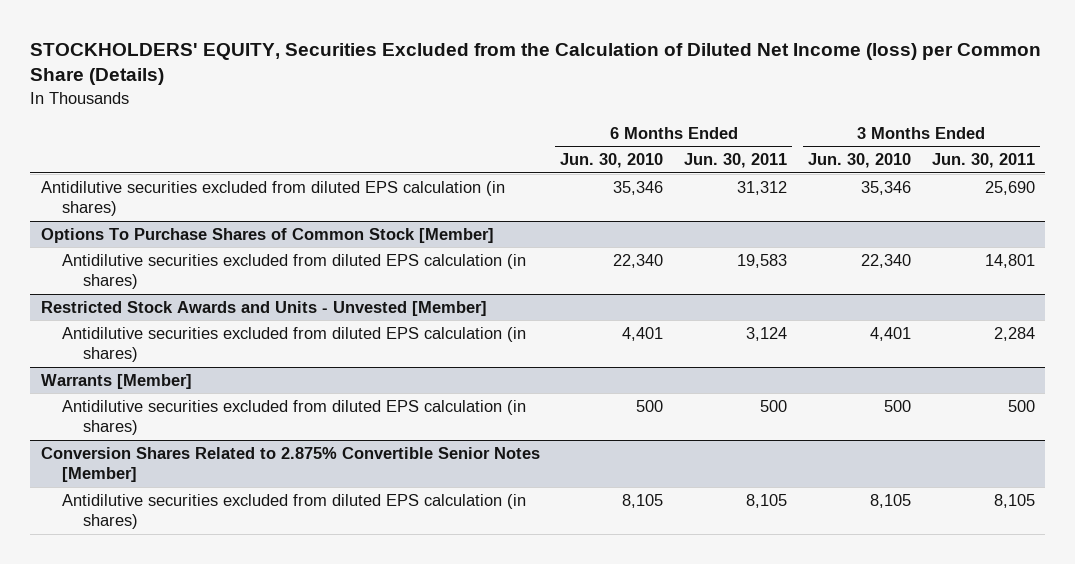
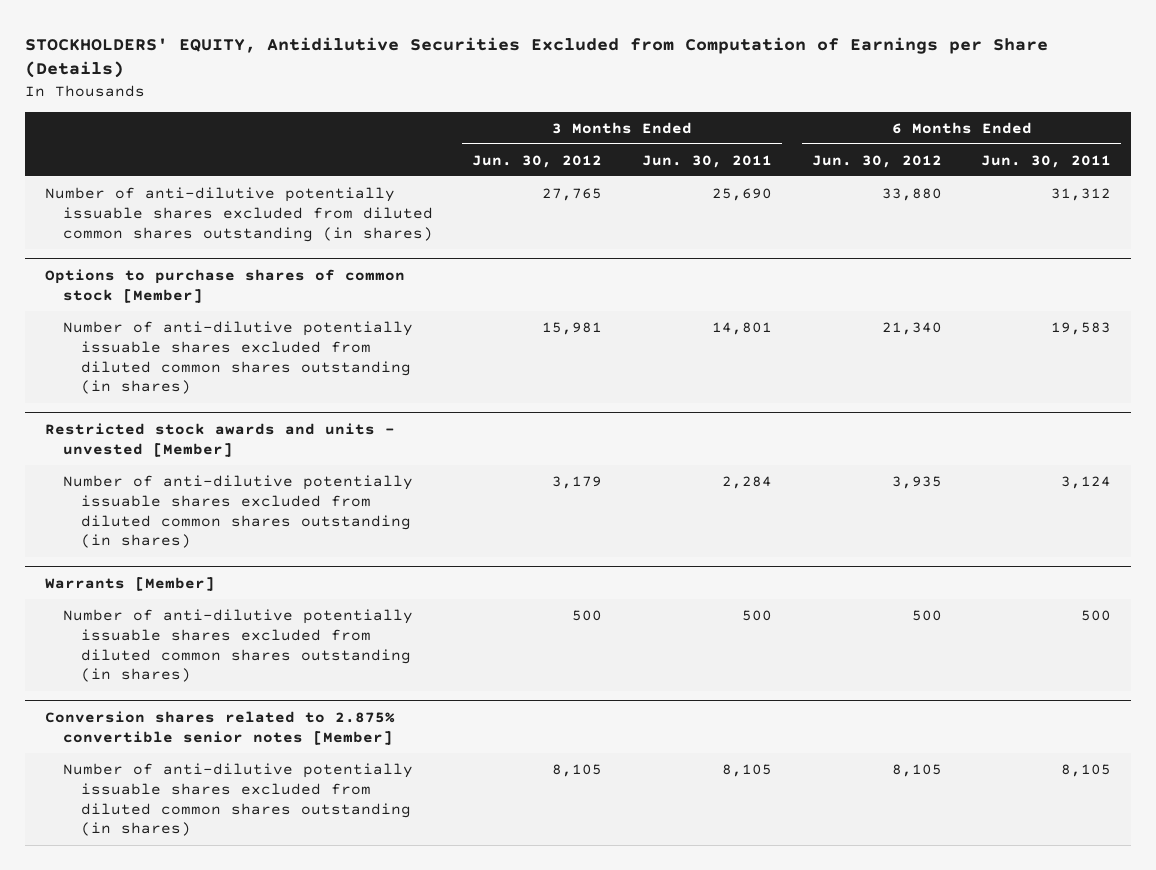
- STOCKHOLDERS' EQUITY, Securities Excluded from the Calculation of Diluted Net Income (loss) per Common Share (Details)
+ STOCKHOLDERS' EQUITY, Antidilutive Securities Excluded from Computation of Earnings per Share (Details)
- | 6 Months Ended Jun. 30, 2010 | 6 Months Ended Jun. 30, 2011 | 3 Months Ended Jun. 30, 2010 | 3 Months Ended Jun. 30, 2011
+ | 3 Months Ended Jun. 30, 2012 | 3 Months Ended Jun. 30, 2011 | 6 Months Ended Jun. 30, 2012 | 6 Months Ended Jun. 30, 2011
- Antidilutive securities excluded from diluted EPS calculation (in shares) | 35,346 | 31,312 | 35,346 | 25,690
- Options To Purchase Shares of Common Stock [Member]
- Antidilutive securities excluded from diluted EPS calculation (in shares) | 22,340 | 19,583 | 22,340 | 14,801
- Restricted Stock Awards and Units - Unvested [Member]
- Antidilutive securities excluded from diluted EPS calculation (in shares) | 4,401 | 3,124 | 4,401 | 2,284
+ Number of anti-dilutive potentially issuable shares excluded from diluted common shares outstanding (in shares) | 27,765 | 25,690 | 33,880 | 31,312
+ Options to purchase shares of common stock [Member]
+ Number of anti-dilutive potentially issuable shares excluded from diluted common shares outstanding (in shares) | 15,981 | 14,801 | 21,340 | 19,583
+ Restricted stock awards and units - unvested [Member]
+ Number of anti-dilutive potentially issuable shares excluded from diluted common shares outstanding (in shares) | 3,179 | 2,284 | 3,935 | 3,124
@ Warrants [Member]
- Antidilutive securities excluded from diluted EPS calculation (in shares) | 500 | 500 | 500 | 500
- Conversion Shares Related to 2.875% Convertible Senior Notes [Member]
- Antidilutive securities excluded from diluted EPS calculation (in shares) | 8,105 | 8,105 | 8,105 | 8,105
@ Warrants [Member]
+ Number of anti-dilutive potentially issuable shares excluded from diluted common shares outstanding (in shares) | 500 | 500 | 500 | 500
+ Conversion shares related to 2.875% convertible senior notes [Member]
+ Number of anti-dilutive potentially issuable shares excluded from diluted common shares outstanding (in shares) | 8,105 | 8,105 | 8,105 | 8,105

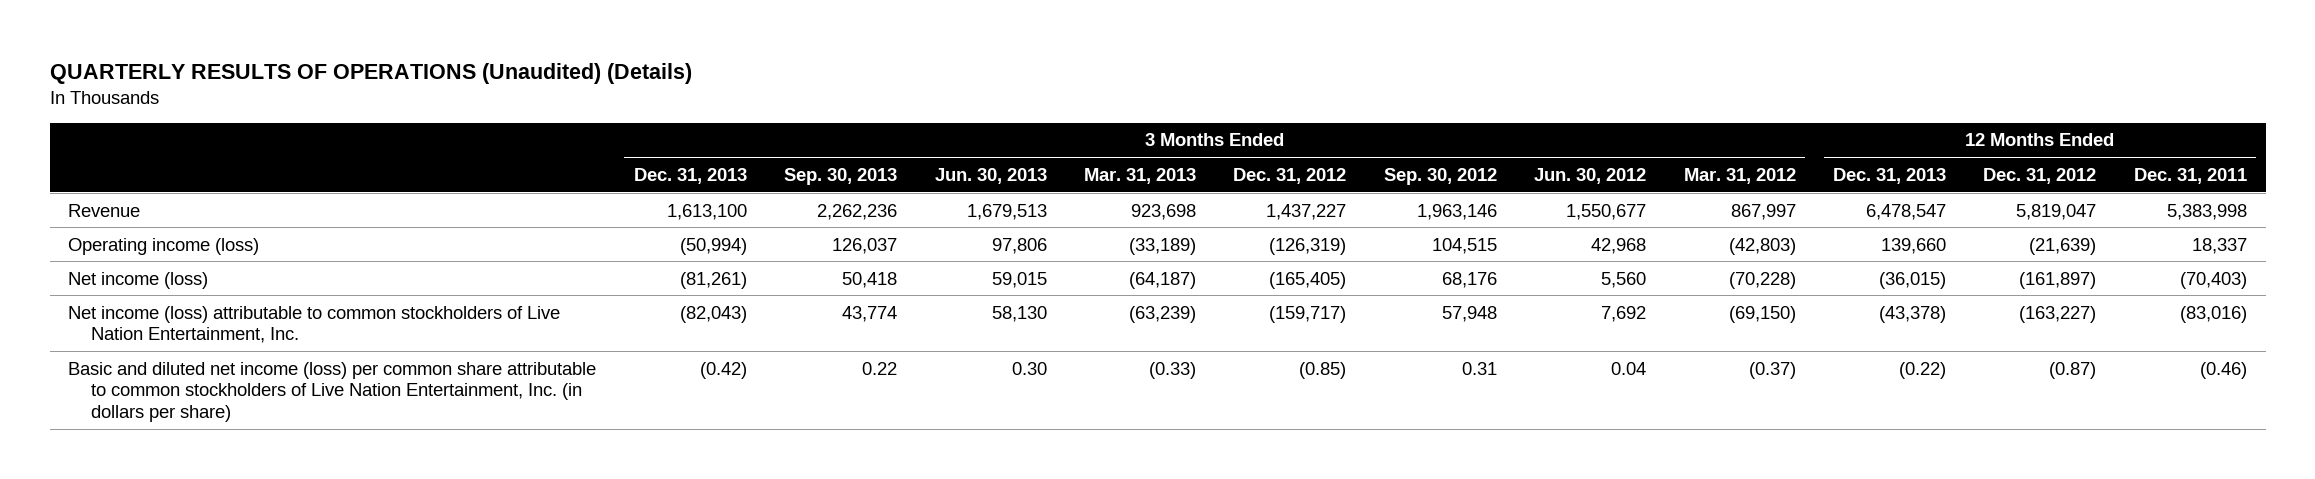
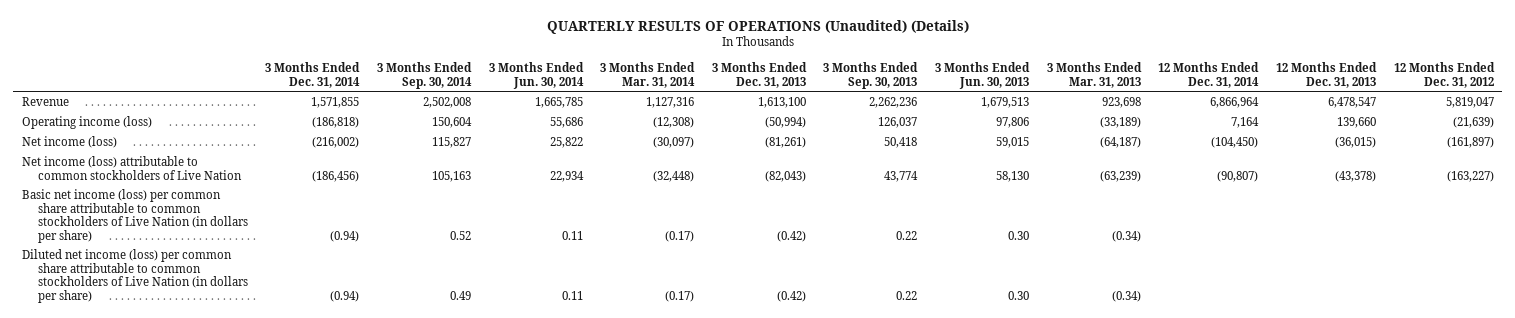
- | 3 Months Ended Dec. 31, 2013 | 3 Months Ended Sep. 30, 2013 | 3 Months Ended Jun. 30, 2013 | 3 Months Ended Mar. 31, 2013 | 3 Months Ended Dec. 31, 2012 | 3 Months Ended Sep. 30, 2012 | 3 Months Ended Jun. 30, 2012 | 3 Months Ended Mar. 31, 2012 | 12 Months Ended Dec. 31, 2013 | 12 Months Ended Dec. 31, 2012 | 12 Months Ended Dec. 31, 2011
+ | 3 Months Ended Dec. 31, 2014 | 3 Months Ended Sep. 30, 2014 | 3 Months Ended Jun. 30, 2014 | 3 Months Ended Mar. 31, 2014 | 3 Months Ended Dec. 31, 2013 | 3 Months Ended Sep. 30, 2013 | 3 Months Ended Jun. 30, 2013 | 3 Months Ended Mar. 31, 2013 | 12 Months Ended Dec. 31, 2014 | 12 Months Ended Dec. 31, 2013 | 12 Months Ended Dec. 31, 2012
- Net income (loss) attributable to common stockholders of Live Nation Entertainment, Inc. | (82,043) | 43,774 | 58,130 | (63,239) | (159,717) | 57,948 | 7,692 | (69,150) | (43,378) | (163,227) | (83,016)
- Basic and diluted net income (loss) per common share attributable to common stockholders of Live Nation Entertainment, Inc. (in dollars per share) | (0.42) | 0.22 | 0.30 | (0.33) | (0.85) | 0.31 | 0.04 | (0.37) | (0.22) | (0.87) | (0.46)
+ Net income (loss) attributable to common stockholders of Live Nation | (186,456) | 105,163 | 22,934 | (32,448) | (82,043) | 43,774 | 58,130 | (63,239) | (90,807) | (43,378) | (163,227)
+ Basic net income (loss) per common share attributable to common stockholders of Live Nation (in dollars per share) | (0.94) | 0.52 | 0.11 | (0.17) | (0.42) | 0.22 | 0.30 | (0.34) | | |
+ Diluted net income (loss) per common share attributable to common stockholders of Live Nation (in dollars per share) | (0.94) | 0.49 | 0.11 | (0.17) | (0.42) | 0.22 | 0.30 | (0.34) | | |

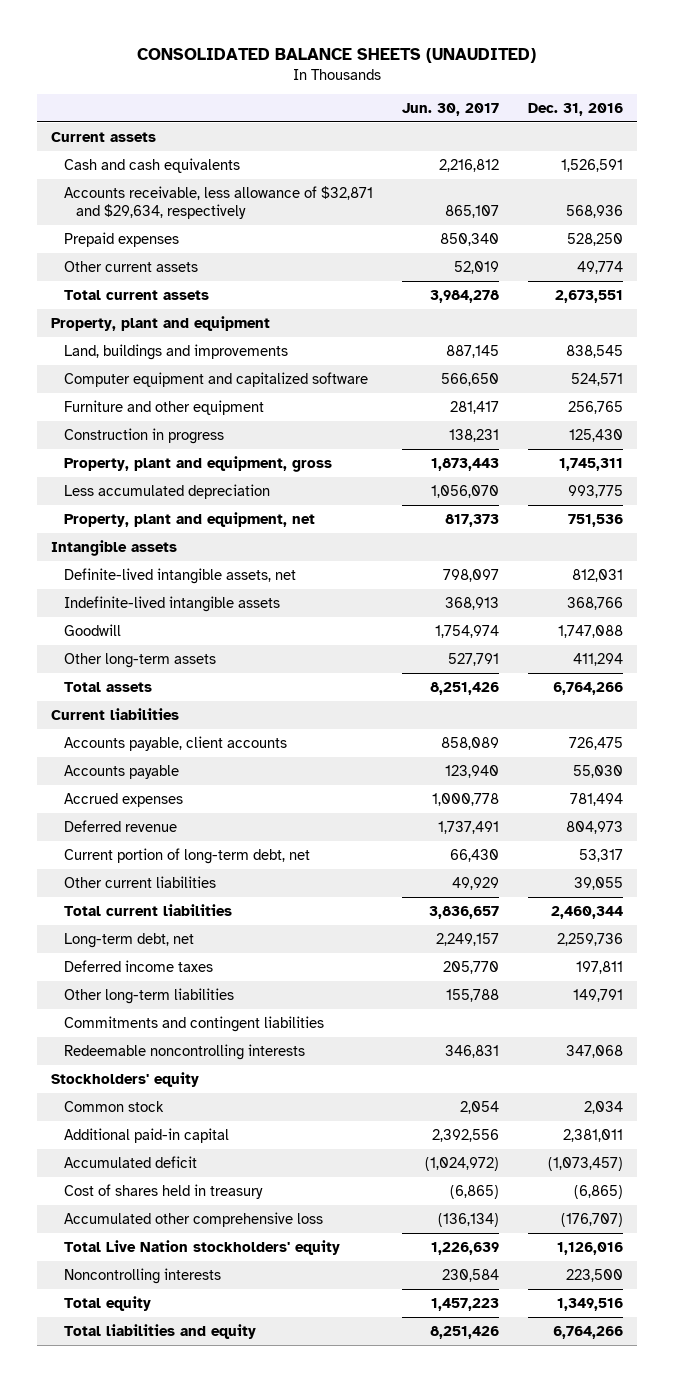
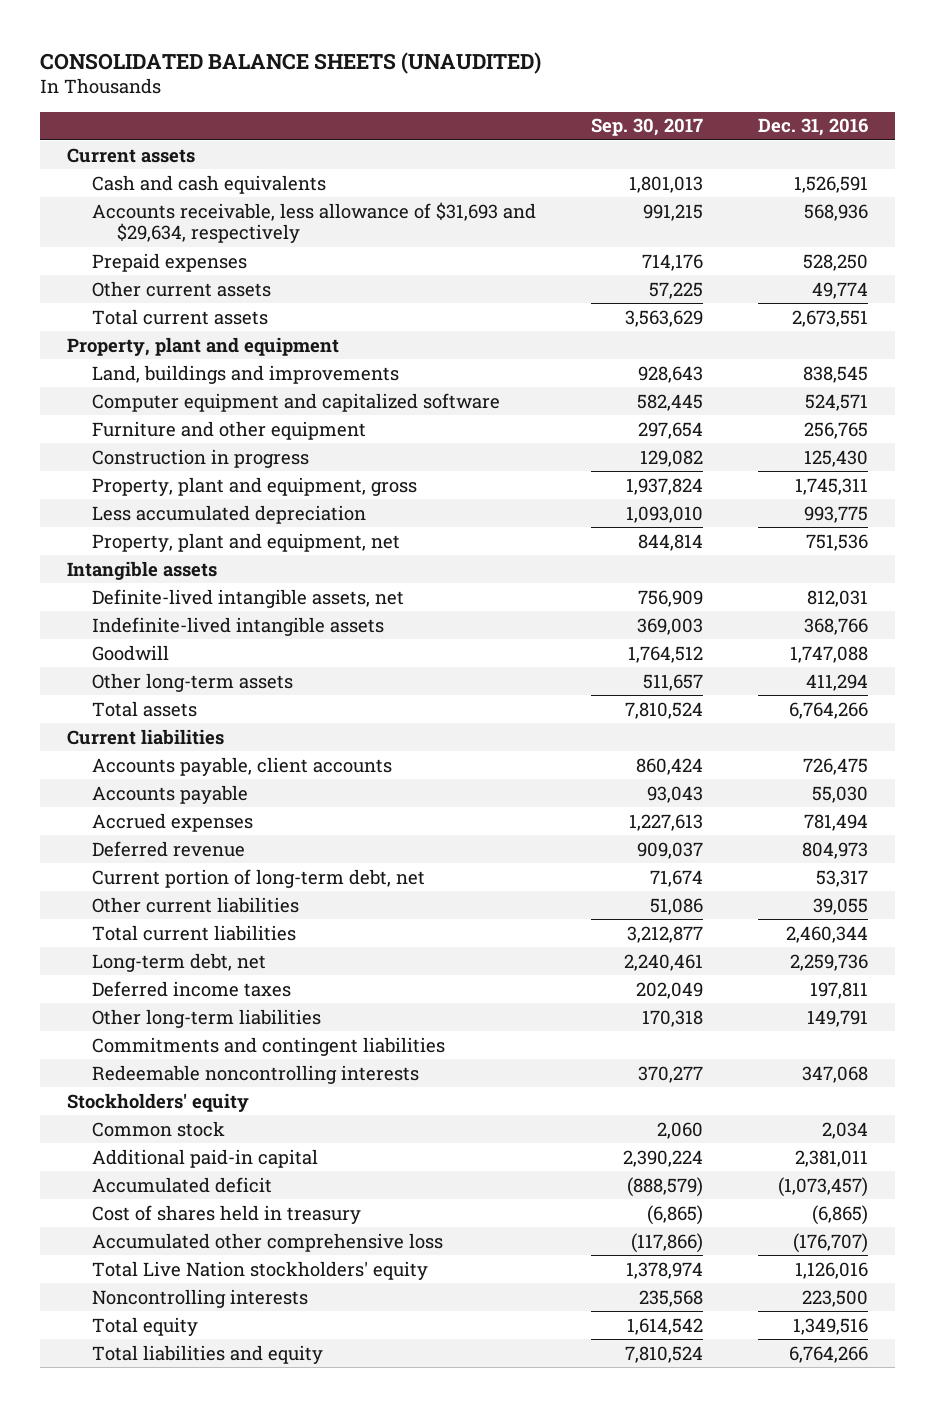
- | Jun. 30, 2017 | Dec. 31, 2016
+ | Sep. 30, 2017 | Dec. 31, 2016
- Accounts receivable, less allowance of $32,871 and $29,634, respectively | 865,107 | 568,936
+ Accounts receivable, less allowance of $31,693 and $29,634, respectively | 991,215 | 568,936

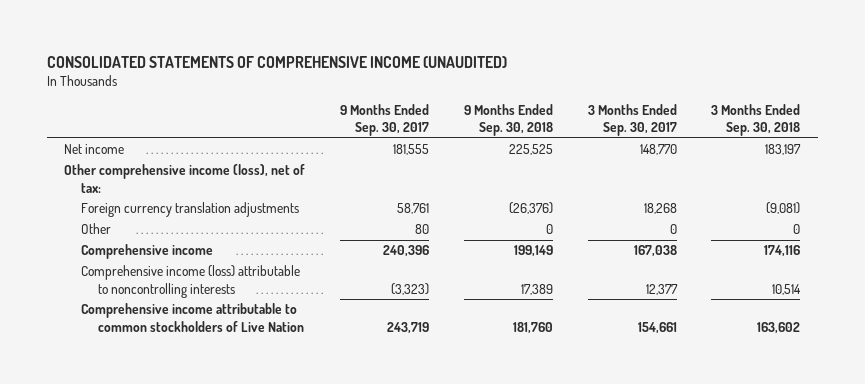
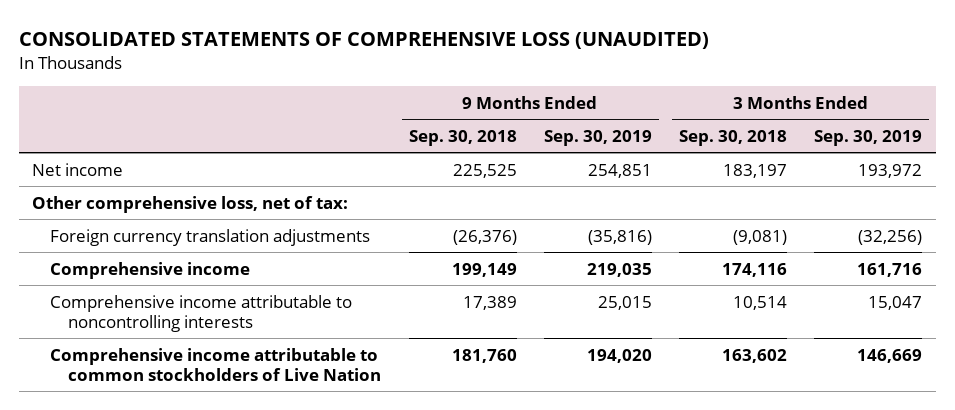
- CONSOLIDATED STATEMENTS OF COMPREHENSIVE INCOME (UNAUDITED)
+ CONSOLIDATED STATEMENTS OF COMPREHENSIVE LOSS (UNAUDITED)
- | 9 Months Ended Sep. 30, 2017 | 9 Months Ended Sep. 30, 2018 | 3 Months Ended Sep. 30, 2017 | 3 Months Ended Sep. 30, 2018
+ | 9 Months Ended Sep. 30, 2018 | 9 Months Ended Sep. 30, 2019 | 3 Months Ended Sep. 30, 2018 | 3 Months Ended Sep. 30, 2019
- Other comprehensive income (loss), net of tax:
+ Other comprehensive loss, net of tax:
- Other | 80 | 0 | 0 | 0
- Comprehensive income (loss) attributable to noncontrolling interests | (3,323) | 17,389 | 12,377 | 10,514
+ Comprehensive income attributable to noncontrolling interests | 17,389 | 25,015 | 10,514 | 15,047

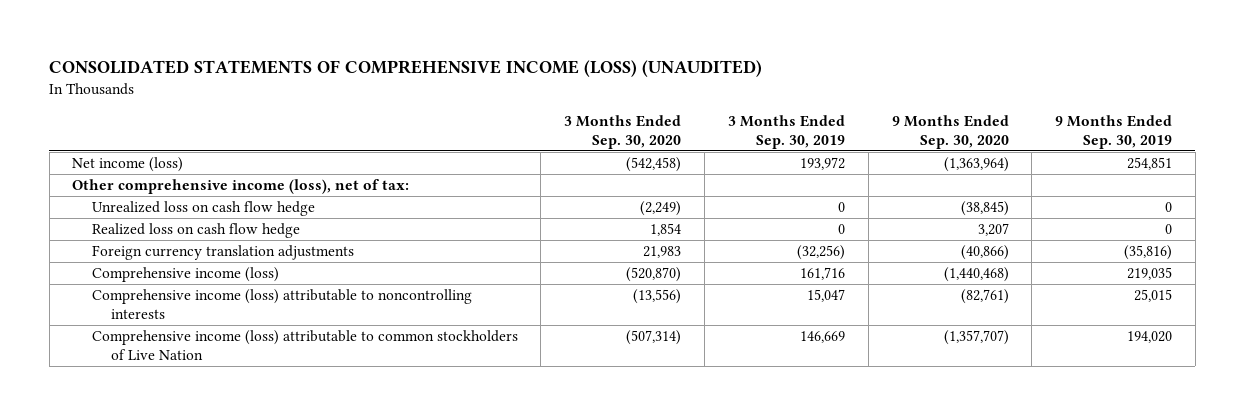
- CONSOLIDATED STATEMENTS OF COMPREHENSIVE LOSS (UNAUDITED)
+ CONSOLIDATED STATEMENTS OF COMPREHENSIVE INCOME (LOSS) (UNAUDITED)
- | 9 Months Ended Sep. 30, 2018 | 9 Months Ended Sep. 30, 2019 | 3 Months Ended Sep. 30, 2018 | 3 Months Ended Sep. 30, 2019
+ | 3 Months Ended Sep. 30, 2020 | 3 Months Ended Sep. 30, 2019 | 9 Months Ended Sep. 30, 2020 | 9 Months Ended Sep. 30, 2019
- Net income | 225,525 | 254,851 | 183,197 | 193,972
- Other comprehensive loss, net of tax:
+ Net income (loss) | (542,458) | 193,972 | (1,363,964) | 254,851
+ Other comprehensive income (loss), net of tax:
+ Unrealized loss on cash flow hedge | (2,249) | 0 | (38,845) | 0
+ Realized loss on cash flow hedge | 1,854 | 0 | 3,207 | 0
- Comprehensive income | 199,149 | 219,035 | 174,116 | 161,716
- Comprehensive income attributable to noncontrolling interests | 17,389 | 25,015 | 10,514 | 15,047
- Comprehensive income attributable to common stockholders of Live Nation | 181,760 | 194,020 | 163,602 | 146,669
+ Comprehensive income (loss) | (520,870) | 161,716 | (1,440,468) | 219,035
+ Comprehensive income (loss) attributable to noncontrolling interests | (13,556) | 15,047 | (82,761) | 25,015
+ Comprehensive income (loss) attributable to common stockholders of Live Nation | (507,314) | 146,669 | (1,357,707) | 194,020

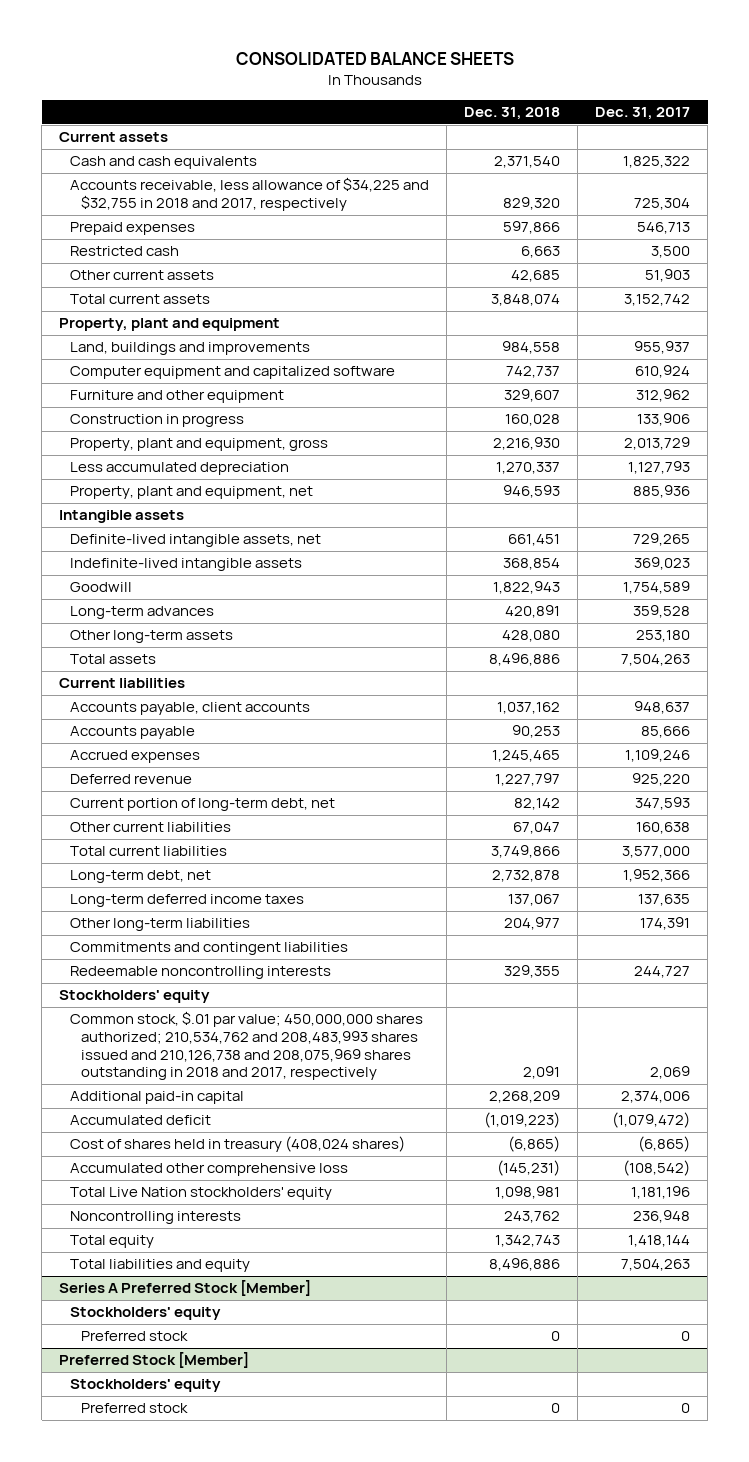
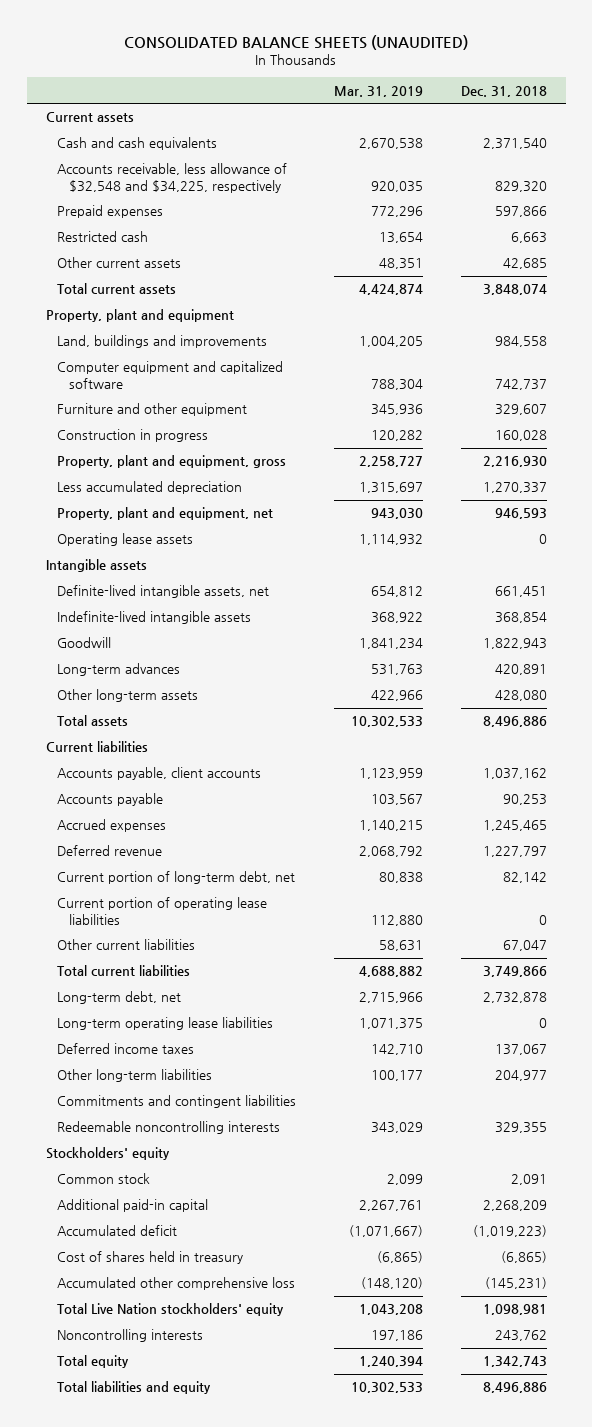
- CONSOLIDATED BALANCE SHEETS
+ CONSOLIDATED BALANCE SHEETS (UNAUDITED)
- | Dec. 31, 2018 | Dec. 31, 2017
+ | Mar. 31, 2019 | Dec. 31, 2018
- Accounts receivable, less allowance of $34,225 and $32,755 in 2018 and 2017, respectively | 829,320 | 725,304
+ Accounts receivable, less allowance of $32,548 and $34,225, respectively | 920,035 | 829,320
+ Operating lease assets | 1,114,932 | 0
+ Current portion of operating lease liabilities | 112,880 | 0
- Long-term deferred income taxes | 137,067 | 137,635
+ Long-term operating lease liabilities | 1,071,375 | 0
+ Deferred income taxes | 142,710 | 137,067
- Common stock, $.01 par value; 450,000,000 shares authorized; 210,534,762 and 208,483,993 shares issued and 210,126,738 and 208,075,969 shares outstanding in 2018 and 2017, respectively | 2,091 | 2,069
+ Common stock | 2,099 | 2,091
- Cost of shares held in treasury (408,024 shares) | (6,865) | (6,865)
+ Cost of shares held in treasury | (6,865) | (6,865)
- Series A Preferred Stock [Member]
- Stockholders' equity
- Preferred stock | 0 | 0
- Preferred Stock [Member]
- Stockholders' equity
- Preferred stock | 0 | 0

